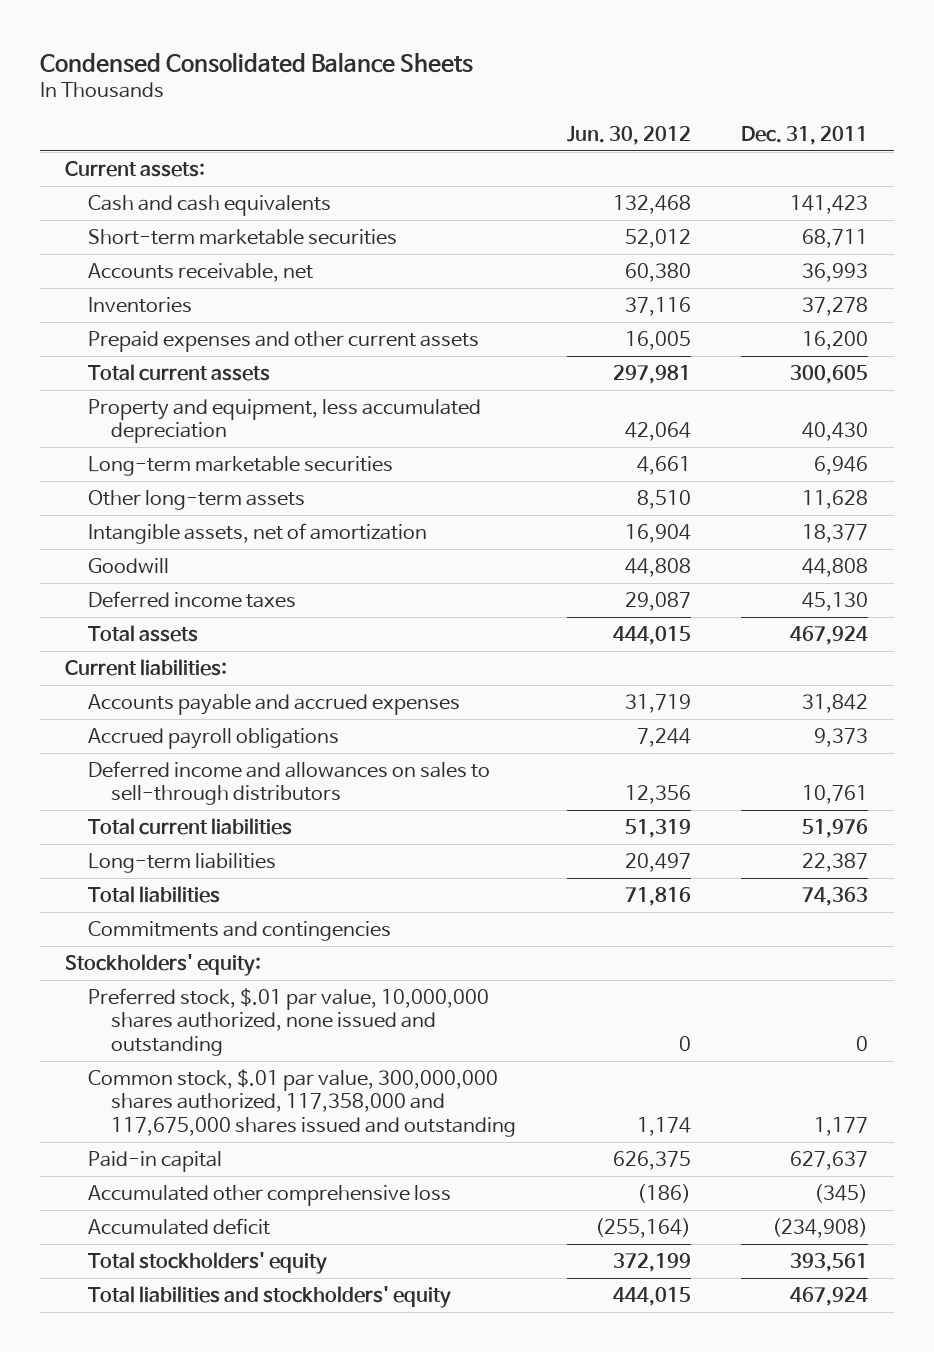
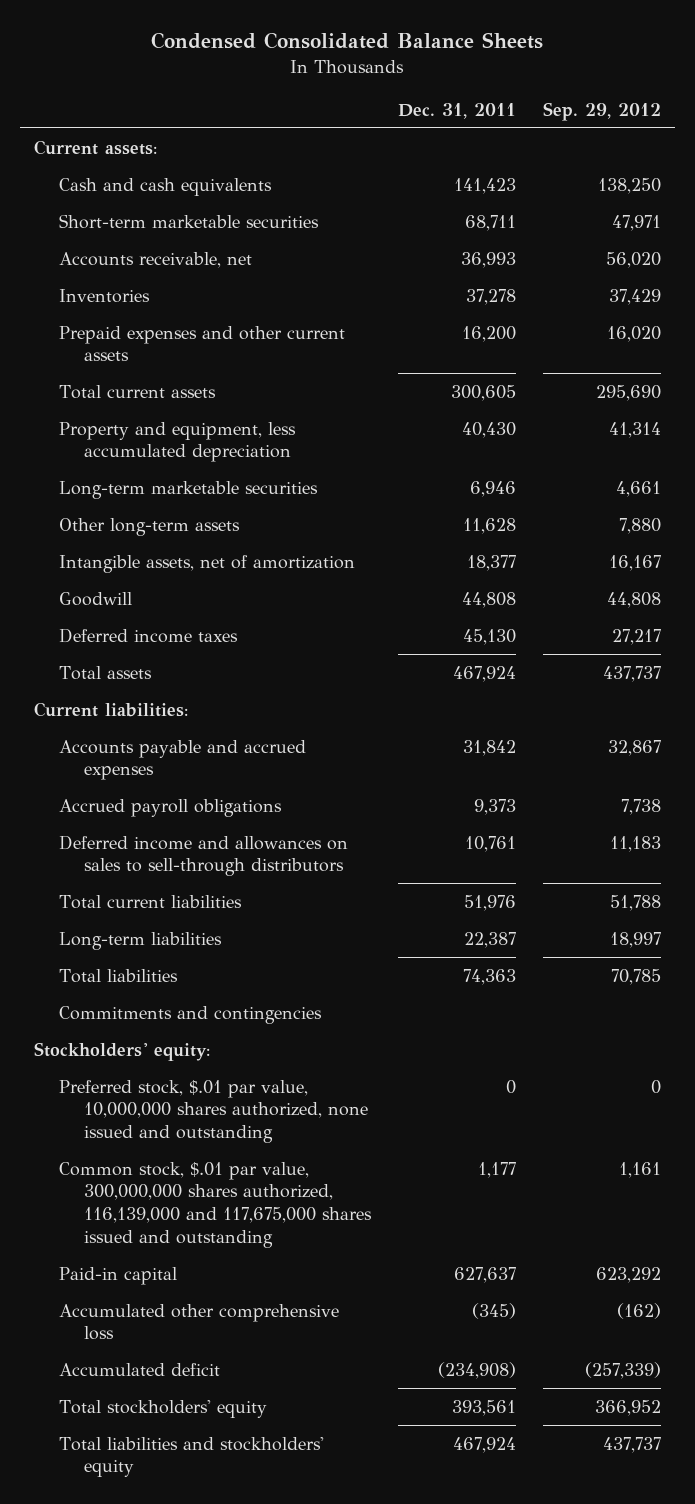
- | Jun. 30, 2012 | Dec. 31, 2011
+ | Dec. 31, 2011 | Sep. 29, 2012
- Common stock, $.01 par value, 300,000,000 shares authorized, 117,358,000 and 117,675,000 shares issued and outstanding | 1,174 | 1,177
+ Common stock, $.01 par value, 300,000,000 shares authorized, 116,139,000 and 117,675,000 shares issued and outstanding | 1,177 | 1,161

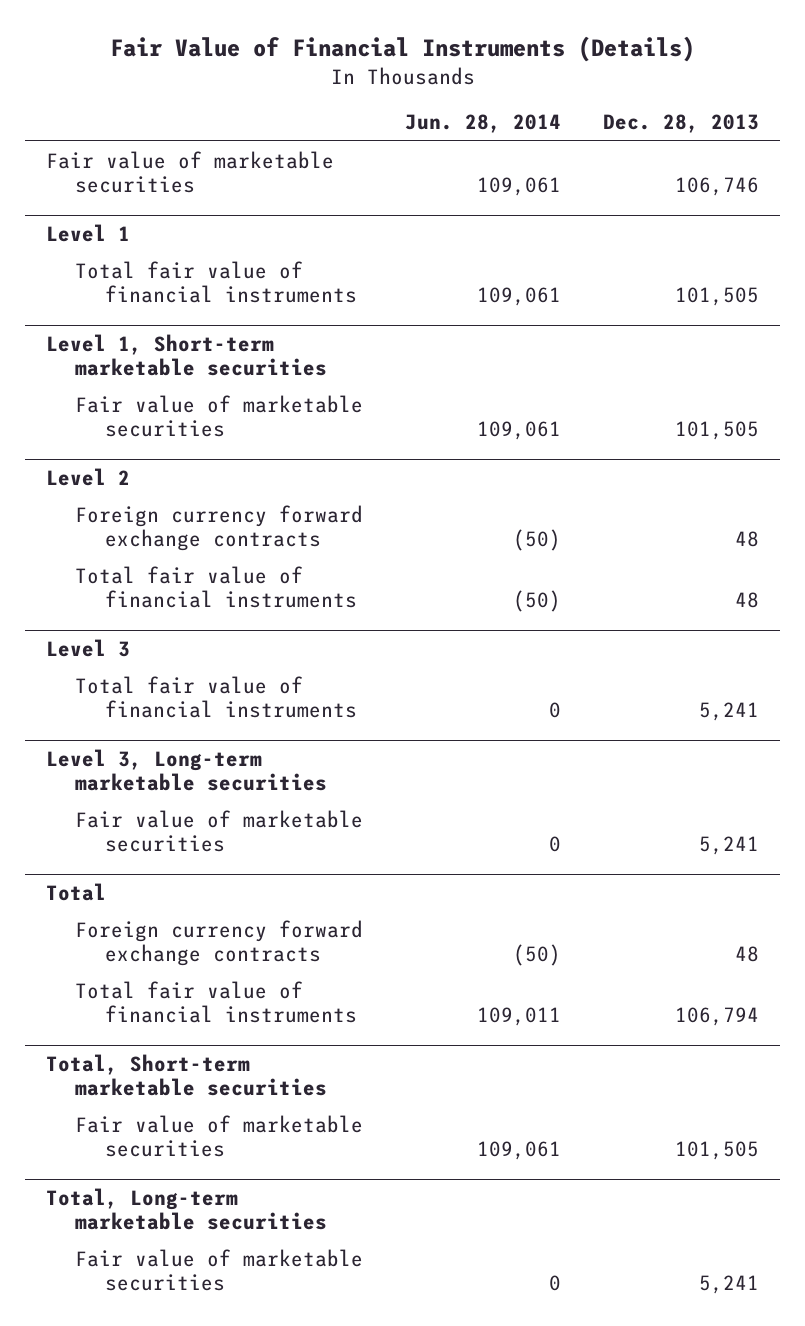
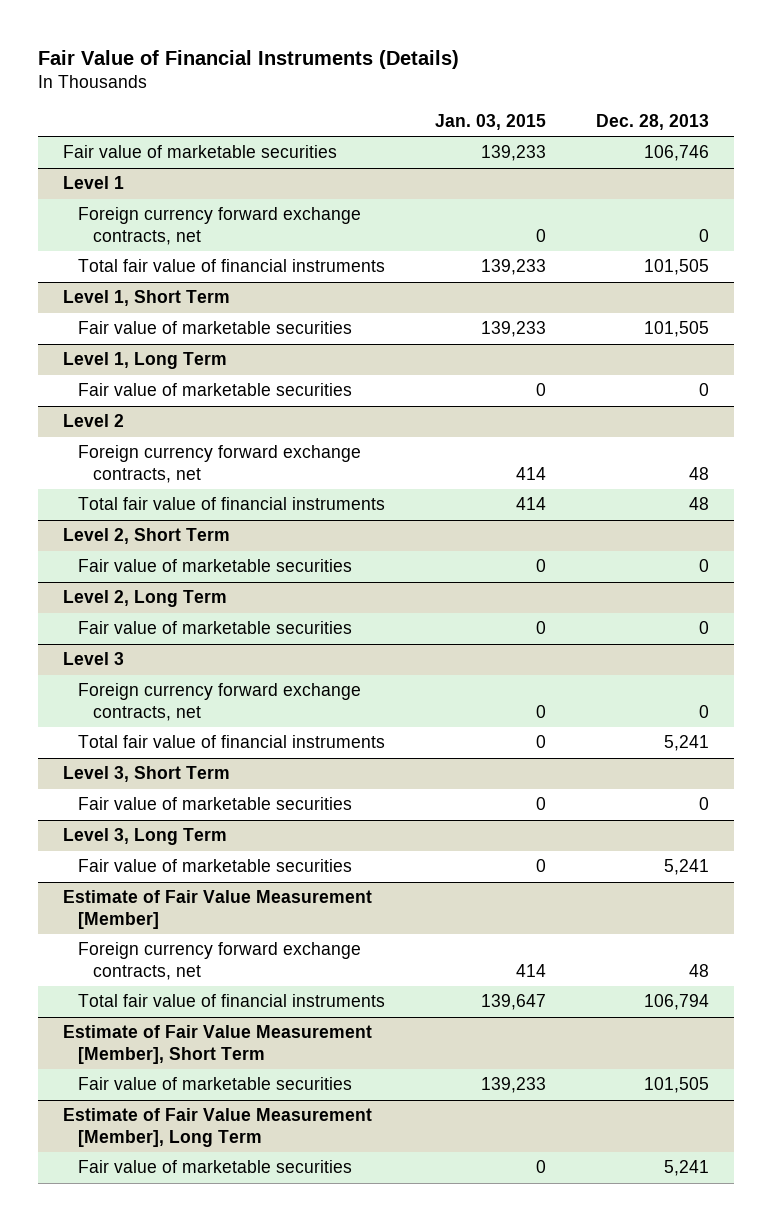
- | Jun. 28, 2014 | Dec. 28, 2013
+ | Jan. 03, 2015 | Dec. 28, 2013
@ Level 1
+ Foreign currency forward exchange contracts, net | 0 | 0
- Level 1, Short-term marketable securities
+ Level 1, Short Term
+ Level 1, Long Term
+ Fair value of marketable securities | 0 | 0
@ Level 2
- Foreign currency forward exchange contracts | (50) | 48
+ Foreign currency forward exchange contracts, net | 414 | 48
+ Level 2, Short Term
+ Fair value of marketable securities | 0 | 0
+ Level 2, Long Term
+ Fair value of marketable securities | 0 | 0
@ Level 3
+ Foreign currency forward exchange contracts, net | 0 | 0
- Level 3, Long-term marketable securities
+ Level 3, Short Term
+ Fair value of marketable securities | 0 | 0
+ Level 3, Long Term
- Total
- Foreign currency forward exchange contracts | (50) | 48
+ Estimate of Fair Value Measurement [Member]
+ Foreign currency forward exchange contracts, net | 414 | 48
- Total, Short-term marketable securities
+ Estimate of Fair Value Measurement [Member], Short Term
- Total, Long-term marketable securities
+ Estimate of Fair Value Measurement [Member], Long Term

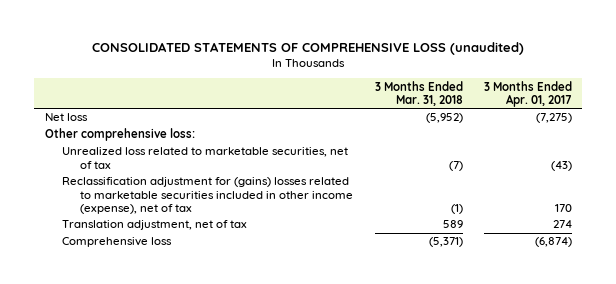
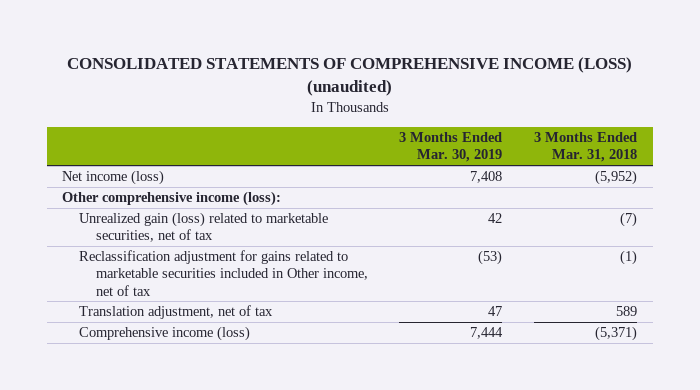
- CONSOLIDATED STATEMENTS OF COMPREHENSIVE LOSS (unaudited)
+ CONSOLIDATED STATEMENTS OF COMPREHENSIVE INCOME (LOSS) (unaudited)
- | 3 Months Ended Mar. 31, 2018 | 3 Months Ended Apr. 01, 2017
+ | 3 Months Ended Mar. 30, 2019 | 3 Months Ended Mar. 31, 2018
- Net loss | (5,952) | (7,275)
- Other comprehensive loss:
- Unrealized loss related to marketable securities, net of tax | (7) | (43)
- Reclassification adjustment for (gains) losses related to marketable securities included in other income (expense), net of tax | (1) | 170
+ Net income (loss) | 7,408 | (5,952)
+ Other comprehensive income (loss):
+ Unrealized gain (loss) related to marketable securities, net of tax | 42 | (7)
+ Reclassification adjustment for gains related to marketable securities included in Other income, net of tax | (53) | (1)
- Comprehensive loss | (5,371) | (6,874)
+ Comprehensive income (loss) | 7,444 | (5,371)

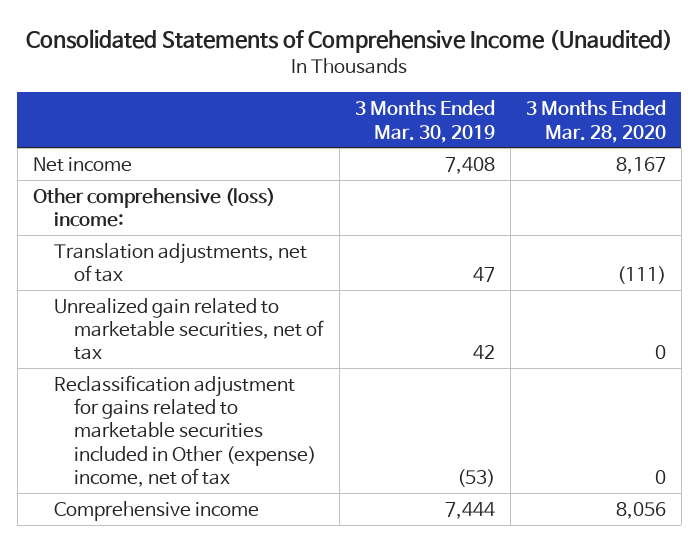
- CONSOLIDATED STATEMENTS OF COMPREHENSIVE INCOME (LOSS) (unaudited)
+ Consolidated Statements of Comprehensive Income (Unaudited)
- | 3 Months Ended Mar. 30, 2019 | 3 Months Ended Mar. 31, 2018
+ | 3 Months Ended Mar. 30, 2019 | 3 Months Ended Mar. 28, 2020
- Net income (loss) | 7,408 | (5,952)
- Other comprehensive income (loss):
- Unrealized gain (loss) related to marketable securities, net of tax | 42 | (7)
- Reclassification adjustment for gains related to marketable securities included in Other income, net of tax | (53) | (1)
- Translation adjustment, net of tax | 47 | 589
- Comprehensive income (loss) | 7,444 | (5,371)
+ Net income | 7,408 | 8,167
+ Other comprehensive (loss) income:
+ Translation adjustments, net of tax | 47 | (111)
+ Unrealized gain related to marketable securities, net of tax | 42 | 0
+ Reclassification adjustment for gains related to marketable securities included in Other (expense) income, net of tax | (53) | 0
+ Comprehensive income | 7,444 | 8,056

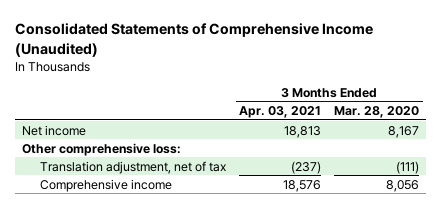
- | 3 Months Ended Mar. 30, 2019 | 3 Months Ended Mar. 28, 2020
+ | 3 Months Ended Apr. 03, 2021 | 3 Months Ended Mar. 28, 2020
- Other comprehensive (loss) income:
- Translation adjustments, net of tax | 47 | (111)
- Unrealized gain related to marketable securities, net of tax | 42 | 0
- Reclassification adjustment for gains related to marketable securities included in Other (expense) income, net of tax | (53) | 0
+ Other comprehensive loss:
+ Translation adjustment, net of tax | (237) | (111)

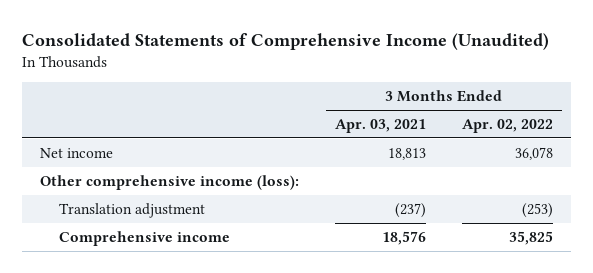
- | 3 Months Ended Apr. 03, 2021 | 3 Months Ended Mar. 28, 2020
+ | 3 Months Ended Apr. 03, 2021 | 3 Months Ended Apr. 02, 2022
- Other comprehensive loss:
- Translation adjustment, net of tax | (237) | (111)
+ Other comprehensive income (loss):
+ Translation adjustment | (237) | (253)

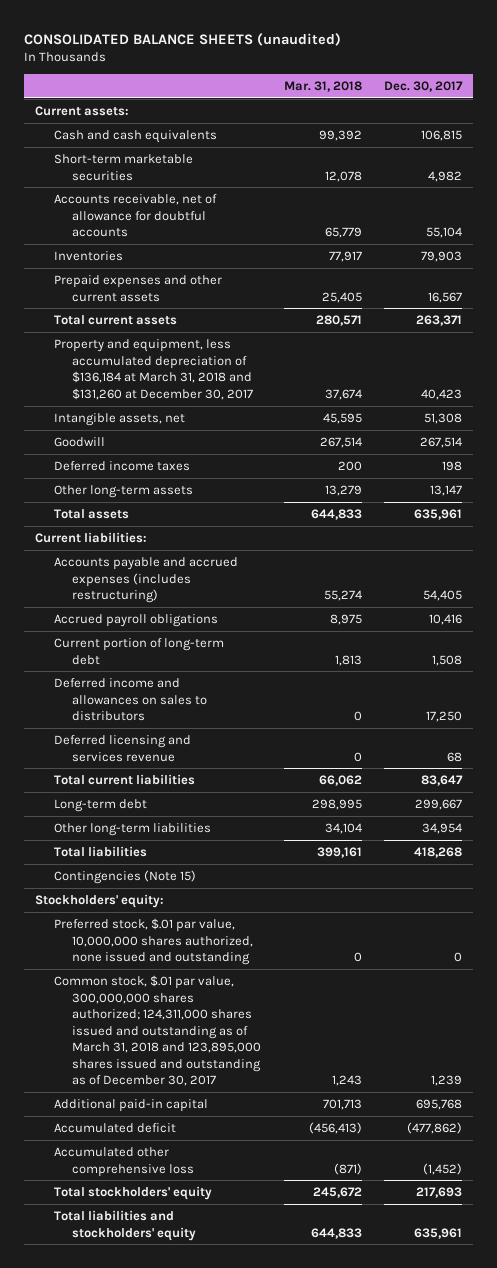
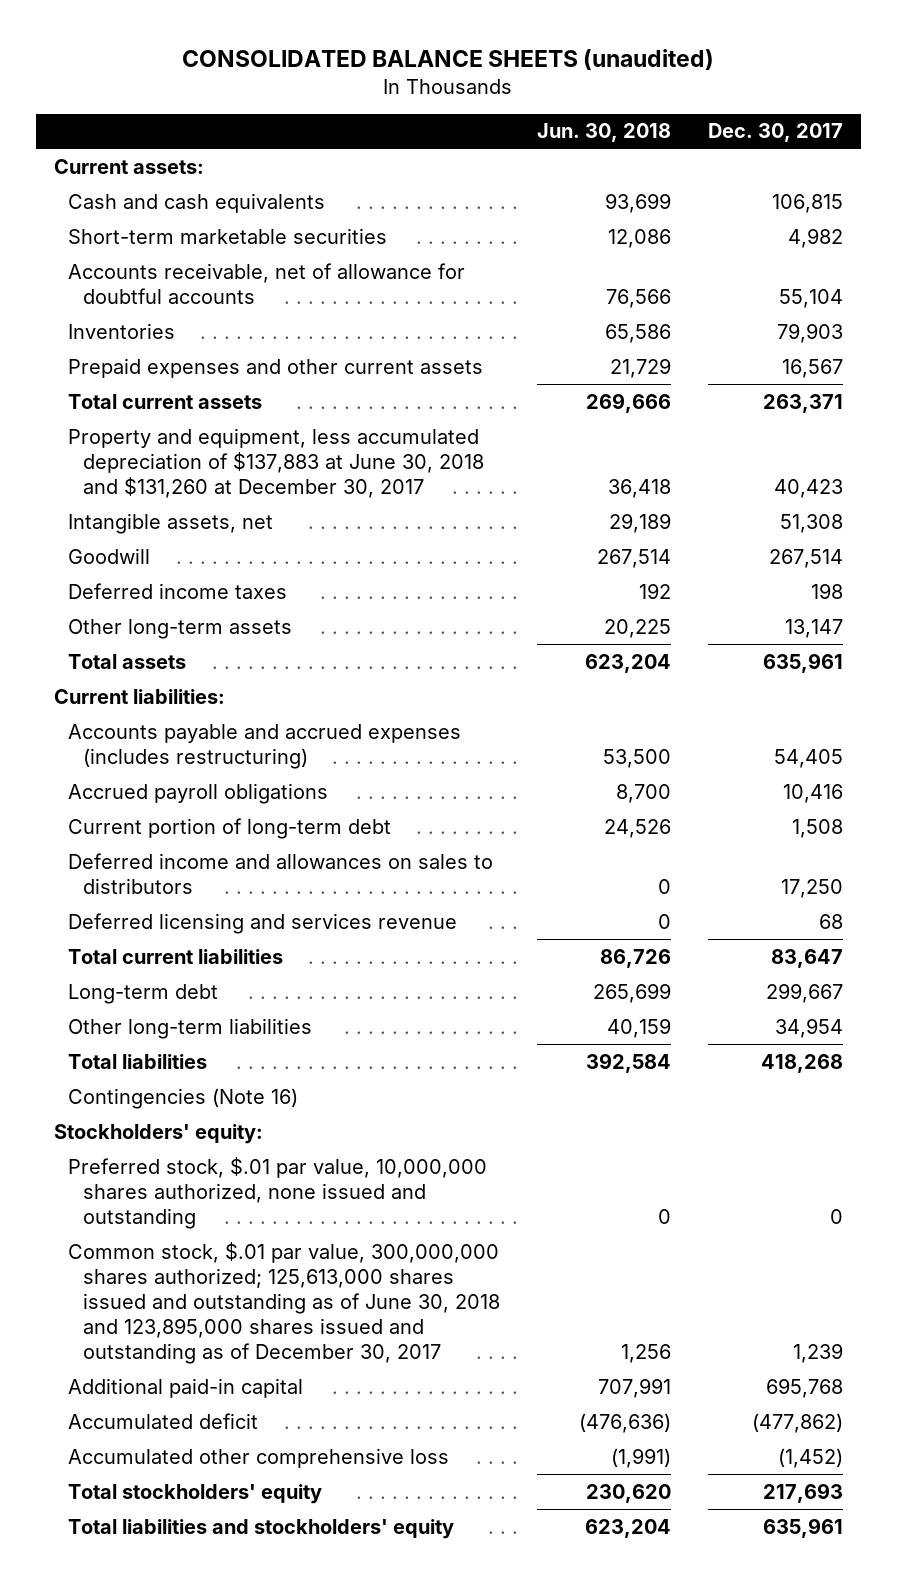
- | Mar. 31, 2018 | Dec. 30, 2017
+ | Jun. 30, 2018 | Dec. 30, 2017
- Property and equipment, less accumulated depreciation of $136,184 at March 31, 2018 and $131,260 at December 30, 2017 | 37,674 | 40,423
+ Property and equipment, less accumulated depreciation of $137,883 at June 30, 2018 and $131,260 at December 30, 2017 | 36,418 | 40,423
- Contingencies (Note 15)
+ Contingencies (Note 16)
- Common stock, $.01 par value, 300,000,000 shares authorized; 124,311,000 shares issued and outstanding as of March 31, 2018 and 123,895,000 shares issued and outstanding as of December 30, 2017 | 1,243 | 1,239
+ Common stock, $.01 par value, 300,000,000 shares authorized; 125,613,000 shares issued and outstanding as of June 30, 2018 and 123,895,000 shares issued and outstanding as of December 30, 2017 | 1,256 | 1,239

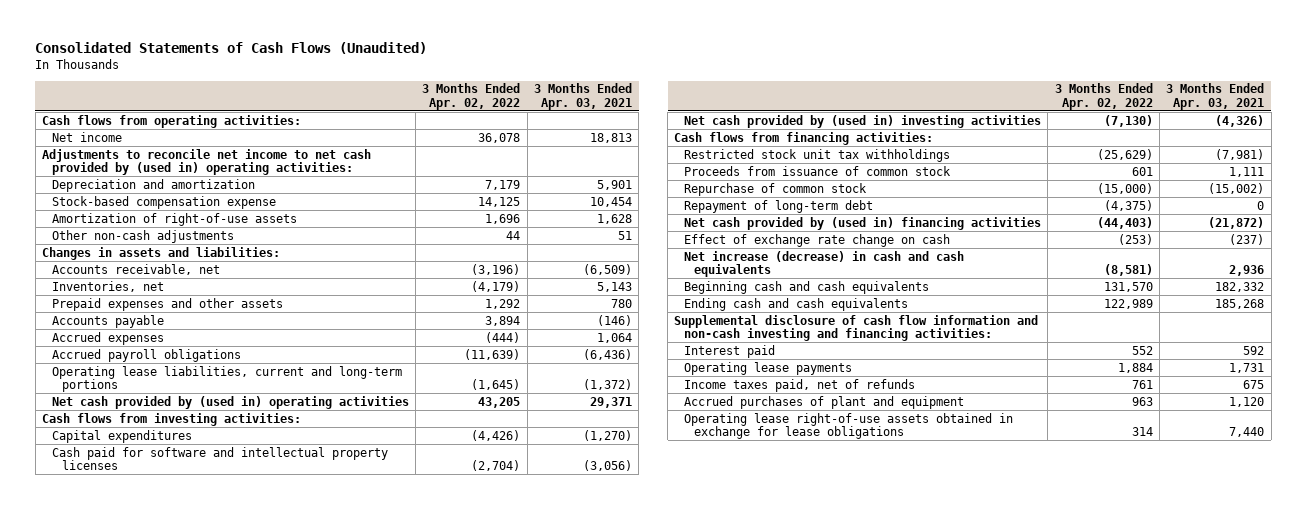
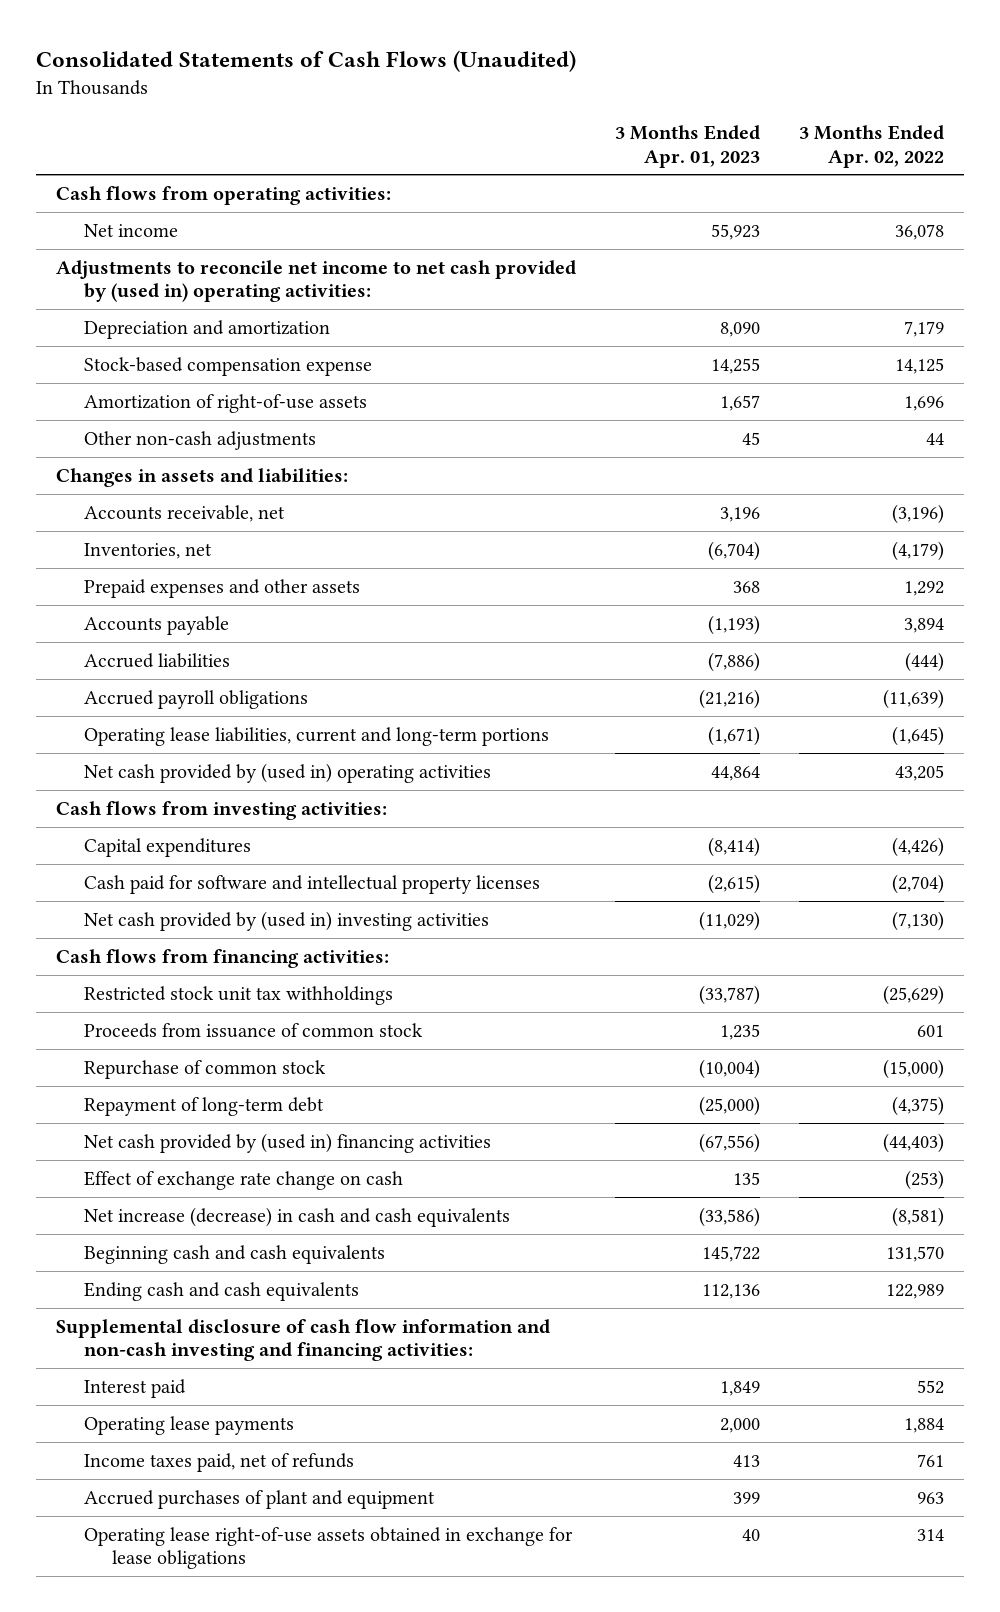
- | 3 Months Ended Apr. 02, 2022 | 3 Months Ended Apr. 03, 2021
+ | 3 Months Ended Apr. 01, 2023 | 3 Months Ended Apr. 02, 2022
- Accrued expenses | (444) | 1,064
+ Accrued liabilities | (7,886) | (444)

